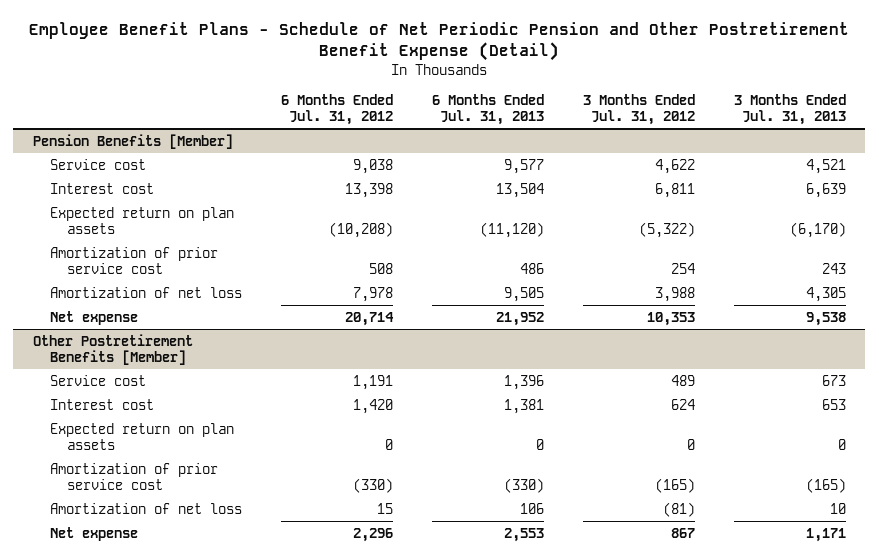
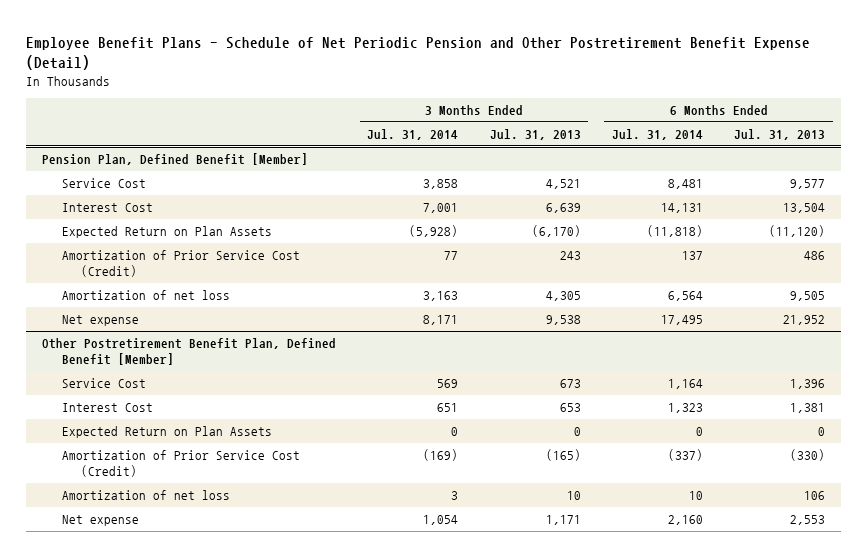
- | 6 Months Ended Jul. 31, 2012 | 6 Months Ended Jul. 31, 2013 | 3 Months Ended Jul. 31, 2012 | 3 Months Ended Jul. 31, 2013
+ | 3 Months Ended Jul. 31, 2014 | 3 Months Ended Jul. 31, 2013 | 6 Months Ended Jul. 31, 2014 | 6 Months Ended Jul. 31, 2013
- Pension Benefits [Member]
- Service cost | 9,038 | 9,577 | 4,622 | 4,521
- Interest cost | 13,398 | 13,504 | 6,811 | 6,639
- Expected return on plan assets | (10,208) | (11,120) | (5,322) | (6,170)
- Amortization of prior service cost | 508 | 486 | 254 | 243
+ Pension Plan, Defined Benefit [Member]
+ Service Cost | 3,858 | 4,521 | 8,481 | 9,577
+ Interest Cost | 7,001 | 6,639 | 14,131 | 13,504
+ Expected Return on Plan Assets | (5,928) | (6,170) | (11,818) | (11,120)
+ Amortization of Prior Service Cost (Credit) | 77 | 243 | 137 | 486
- Other Postretirement Benefits [Member]
- Service cost | 1,191 | 1,396 | 489 | 673
- Interest cost | 1,420 | 1,381 | 624 | 653
- Expected return on plan assets | 0 | 0 | 0 | 0
- Amortization of prior service cost | (330) | (330) | (165) | (165)
+ Other Postretirement Benefit Plan, Defined Benefit [Member]
+ Service Cost | 569 | 673 | 1,164 | 1,396
+ Interest Cost | 651 | 653 | 1,323 | 1,381
+ Expected Return on Plan Assets | 0 | 0 | 0 | 0
+ Amortization of Prior Service Cost (Credit) | (169) | (165) | (337) | (330)

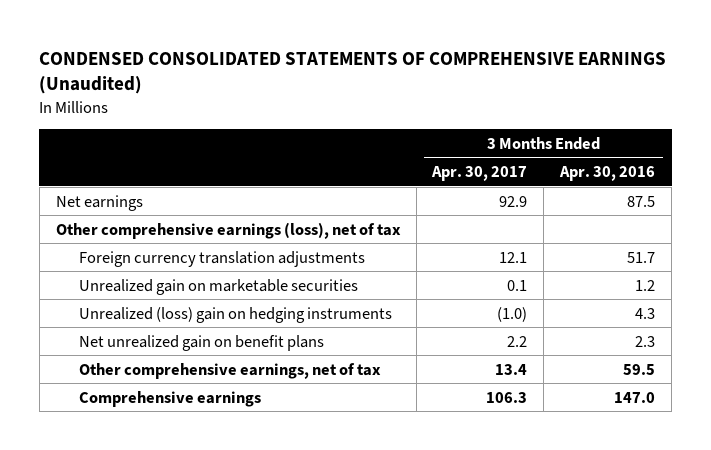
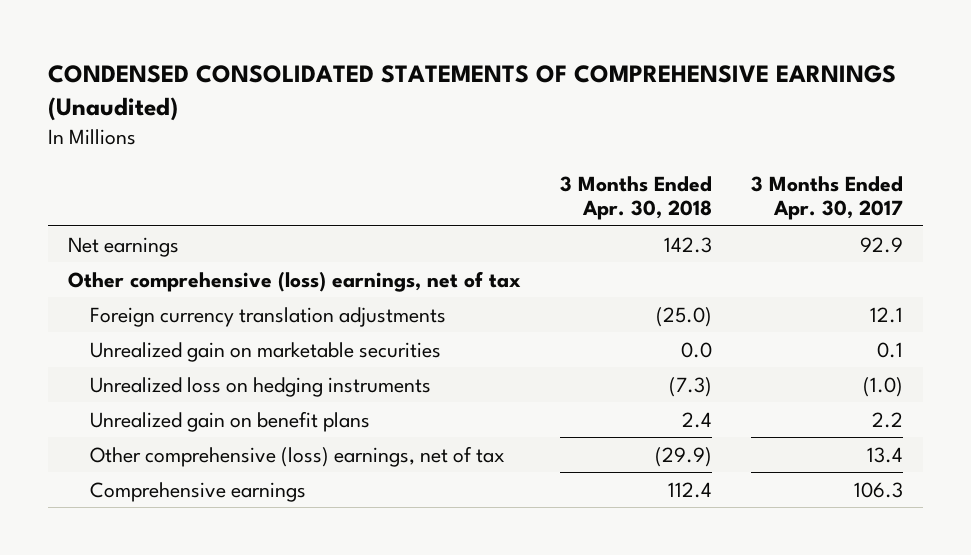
- | 3 Months Ended Apr. 30, 2017 | 3 Months Ended Apr. 30, 2016
+ | 3 Months Ended Apr. 30, 2018 | 3 Months Ended Apr. 30, 2017
- Other comprehensive earnings (loss), net of tax
+ Other comprehensive (loss) earnings, net of tax
- Unrealized (loss) gain on hedging instruments | (1.0) | 4.3
- Net unrealized gain on benefit plans | 2.2 | 2.3
- Other comprehensive earnings, net of tax | 13.4 | 59.5
+ Unrealized loss on hedging instruments | (7.3) | (1.0)
+ Unrealized gain on benefit plans | 2.4 | 2.2
+ Other comprehensive (loss) earnings, net of tax | (29.9) | 13.4

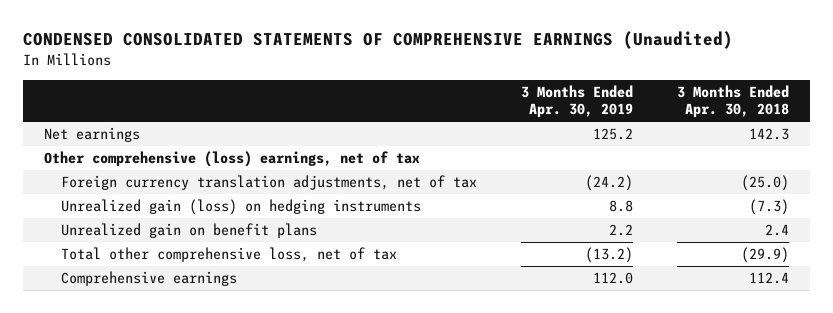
- | 3 Months Ended Apr. 30, 2018 | 3 Months Ended Apr. 30, 2017
+ | 3 Months Ended Apr. 30, 2019 | 3 Months Ended Apr. 30, 2018
- Foreign currency translation adjustments | (25.0) | 12.1
- Unrealized gain on marketable securities | 0.0 | 0.1
- Unrealized loss on hedging instruments | (7.3) | (1.0)
+ Foreign currency translation adjustments, net of tax | (24.2) | (25.0)
+ Unrealized gain (loss) on hedging instruments | 8.8 | (7.3)
- Other comprehensive (loss) earnings, net of tax | (29.9) | 13.4
+ Total other comprehensive loss, net of tax | (13.2) | (29.9)

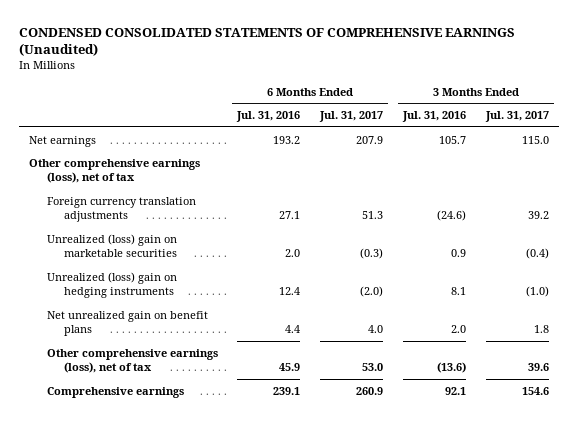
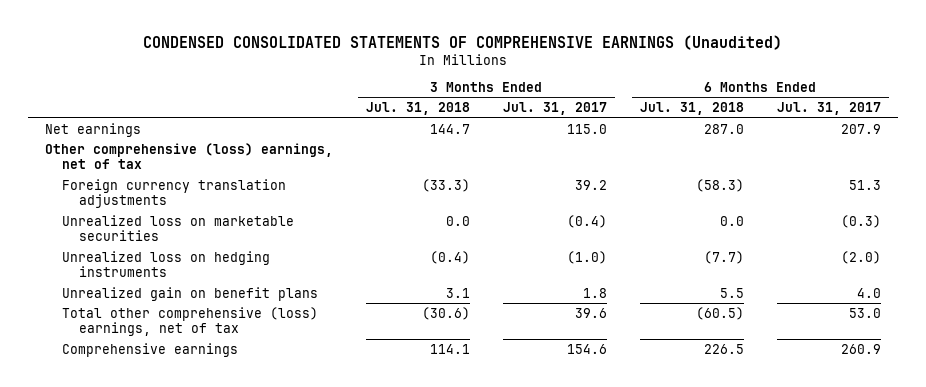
- | 6 Months Ended Jul. 31, 2016 | 6 Months Ended Jul. 31, 2017 | 3 Months Ended Jul. 31, 2016 | 3 Months Ended Jul. 31, 2017
+ | 3 Months Ended Jul. 31, 2018 | 3 Months Ended Jul. 31, 2017 | 6 Months Ended Jul. 31, 2018 | 6 Months Ended Jul. 31, 2017
- Other comprehensive earnings (loss), net of tax
+ Other comprehensive (loss) earnings, net of tax
- Unrealized (loss) gain on marketable securities | 2.0 | (0.3) | 0.9 | (0.4)
- Unrealized (loss) gain on hedging instruments | 12.4 | (2.0) | 8.1 | (1.0)
- Net unrealized gain on benefit plans | 4.4 | 4.0 | 2.0 | 1.8
- Other comprehensive earnings (loss), net of tax | 45.9 | 53.0 | (13.6) | 39.6
+ Unrealized loss on marketable securities | 0.0 | (0.4) | 0.0 | (0.3)
+ Unrealized loss on hedging instruments | (0.4) | (1.0) | (7.7) | (2.0)
+ Unrealized gain on benefit plans | 3.1 | 1.8 | 5.5 | 4.0
+ Total other comprehensive (loss) earnings, net of tax | (30.6) | 39.6 | (60.5) | 53.0

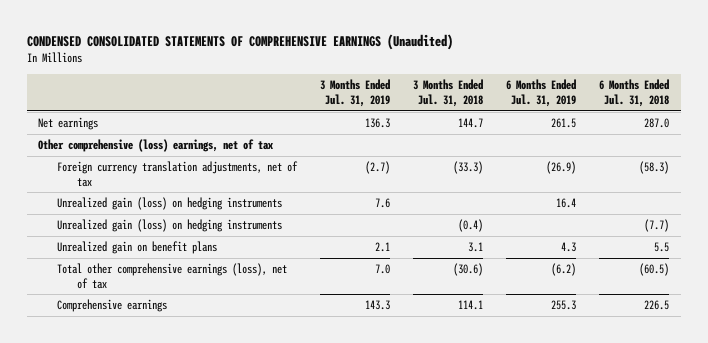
- | 3 Months Ended Jul. 31, 2018 | 3 Months Ended Jul. 31, 2017 | 6 Months Ended Jul. 31, 2018 | 6 Months Ended Jul. 31, 2017
+ | 3 Months Ended Jul. 31, 2019 | 3 Months Ended Jul. 31, 2018 | 6 Months Ended Jul. 31, 2019 | 6 Months Ended Jul. 31, 2018
- Foreign currency translation adjustments | (33.3) | 39.2 | (58.3) | 51.3
- Unrealized loss on marketable securities | 0.0 | (0.4) | 0.0 | (0.3)
- Unrealized loss on hedging instruments | (0.4) | (1.0) | (7.7) | (2.0)
+ Foreign currency translation adjustments, net of tax | (2.7) | (33.3) | (26.9) | (58.3)
+ Unrealized gain (loss) on hedging instruments | 7.6 | | 16.4 |
+ Unrealized gain (loss) on hedging instruments | | (0.4) | | (7.7)
- Total other comprehensive (loss) earnings, net of tax | (30.6) | 39.6 | (60.5) | 53.0
+ Total other comprehensive earnings (loss), net of tax | 7.0 | (30.6) | (6.2) | (60.5)

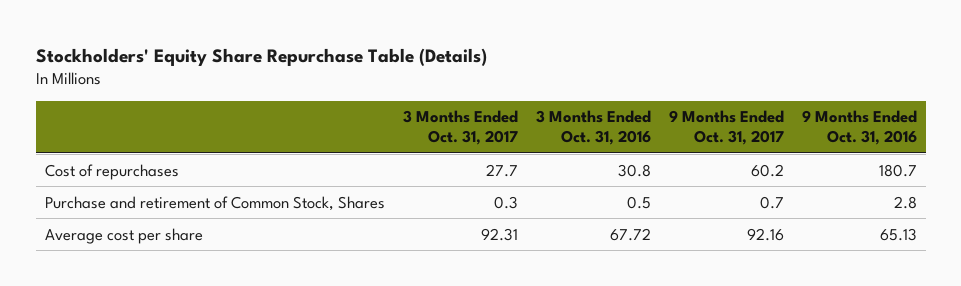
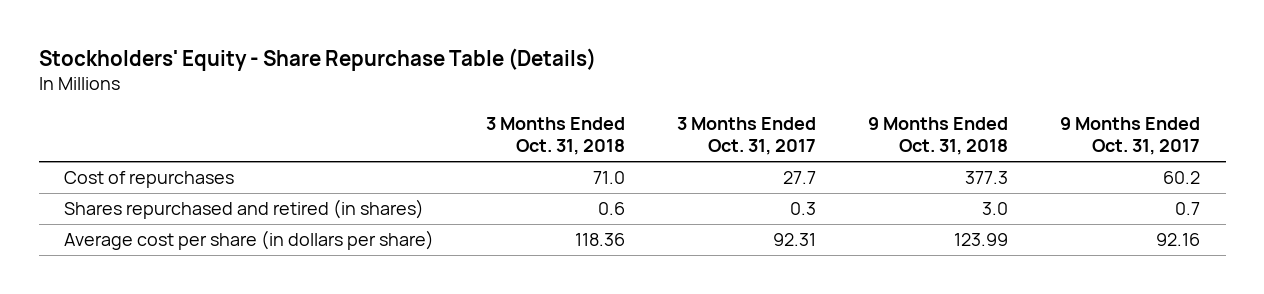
- Stockholders' Equity Share Repurchase Table (Details)
+ Stockholders' Equity - Share Repurchase Table (Details)
- | 3 Months Ended Oct. 31, 2017 | 3 Months Ended Oct. 31, 2016 | 9 Months Ended Oct. 31, 2017 | 9 Months Ended Oct. 31, 2016
+ | 3 Months Ended Oct. 31, 2018 | 3 Months Ended Oct. 31, 2017 | 9 Months Ended Oct. 31, 2018 | 9 Months Ended Oct. 31, 2017
- Purchase and retirement of Common Stock, Shares | 0.3 | 0.5 | 0.7 | 2.8
- Average cost per share | 92.31 | 67.72 | 92.16 | 65.13
+ Shares repurchased and retired (in shares) | 0.6 | 0.3 | 3.0 | 0.7
+ Average cost per share (in dollars per share) | 118.36 | 92.31 | 123.99 | 92.16

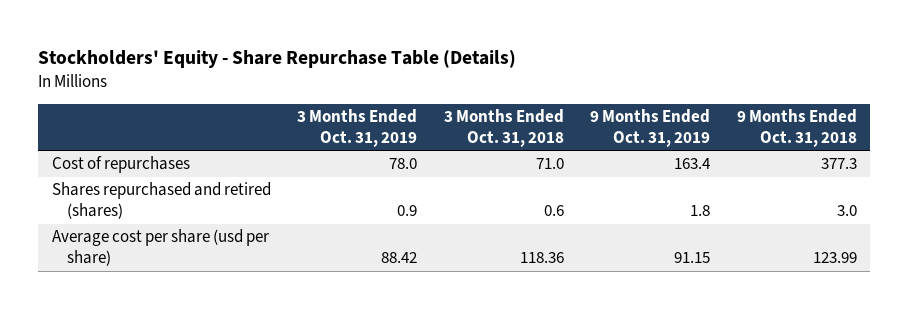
- | 3 Months Ended Oct. 31, 2018 | 3 Months Ended Oct. 31, 2017 | 9 Months Ended Oct. 31, 2018 | 9 Months Ended Oct. 31, 2017
+ | 3 Months Ended Oct. 31, 2019 | 3 Months Ended Oct. 31, 2018 | 9 Months Ended Oct. 31, 2019 | 9 Months Ended Oct. 31, 2018
- Shares repurchased and retired (in shares) | 0.6 | 0.3 | 3.0 | 0.7
- Average cost per share (in dollars per share) | 118.36 | 92.31 | 123.99 | 92.16
+ Shares repurchased and retired (shares) | 0.9 | 0.6 | 1.8 | 3.0
+ Average cost per share (usd per share) | 88.42 | 118.36 | 91.15 | 123.99

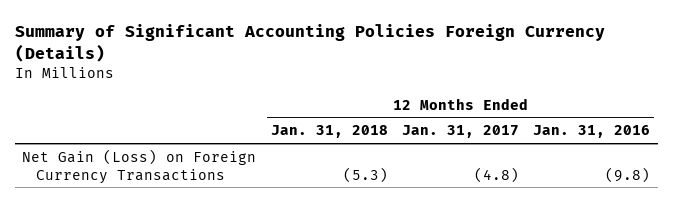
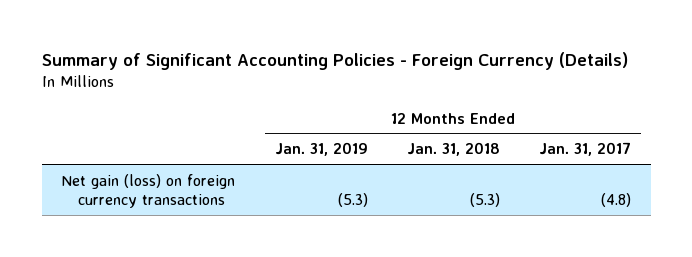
- Summary of Significant Accounting Policies Foreign Currency (Details)
+ Summary of Significant Accounting Policies - Foreign Currency (Details)
- | 12 Months Ended Jan. 31, 2018 | 12 Months Ended Jan. 31, 2017 | 12 Months Ended Jan. 31, 2016
+ | 12 Months Ended Jan. 31, 2019 | 12 Months Ended Jan. 31, 2018 | 12 Months Ended Jan. 31, 2017
- Net Gain (Loss) on Foreign Currency Transactions | (5.3) | (4.8) | (9.8)
+ Net gain (loss) on foreign currency transactions | (5.3) | (5.3) | (4.8)

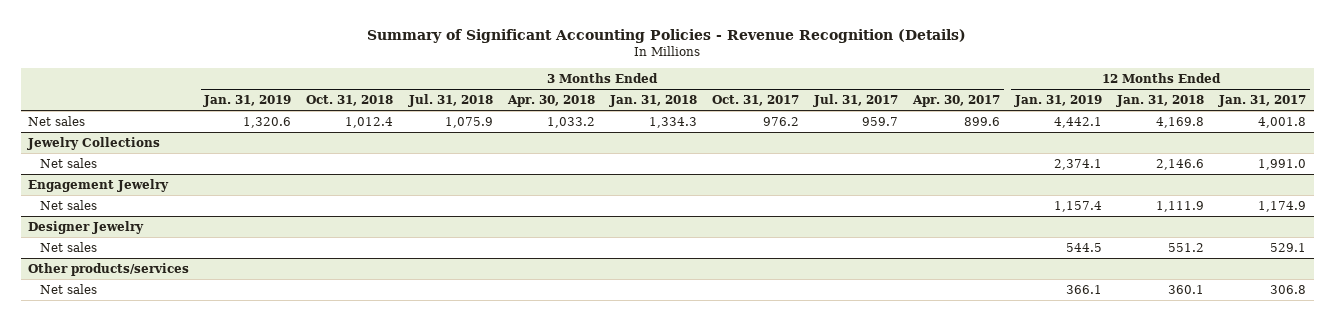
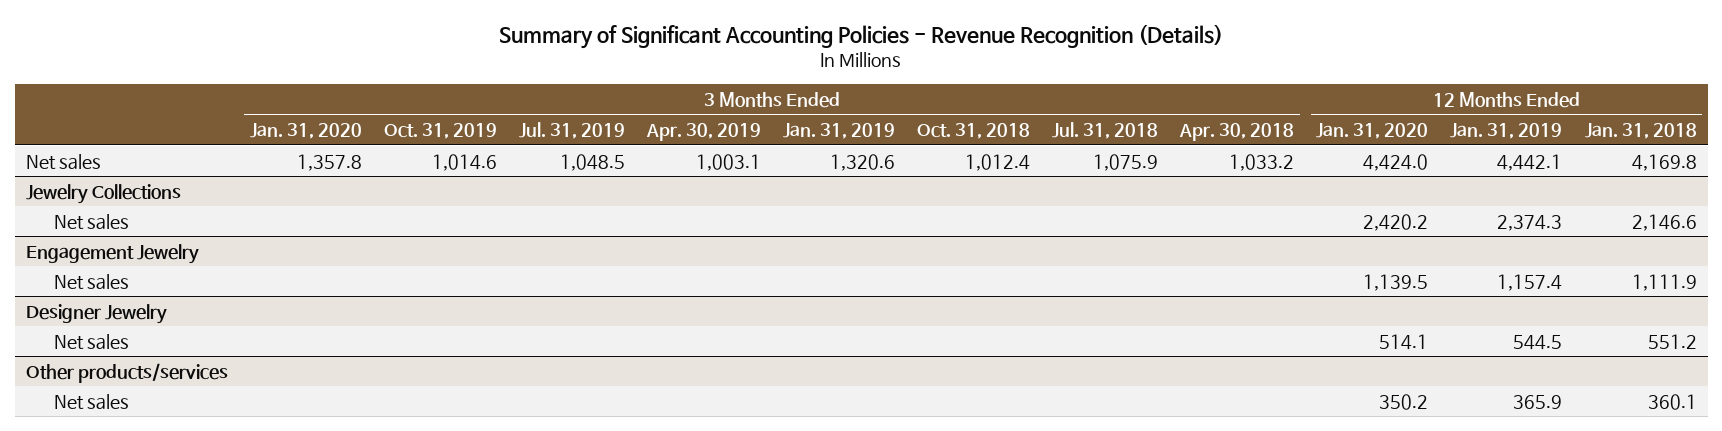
- | 3 Months Ended Jan. 31, 2019 | 3 Months Ended Oct. 31, 2018 | 3 Months Ended Jul. 31, 2018 | 3 Months Ended Apr. 30, 2018 | 3 Months Ended Jan. 31, 2018 | 3 Months Ended Oct. 31, 2017 | 3 Months Ended Jul. 31, 2017 | 3 Months Ended Apr. 30, 2017 | 12 Months Ended Jan. 31, 2019 | 12 Months Ended Jan. 31, 2018 | 12 Months Ended Jan. 31, 2017
+ | 3 Months Ended Jan. 31, 2020 | 3 Months Ended Oct. 31, 2019 | 3 Months Ended Jul. 31, 2019 | 3 Months Ended Apr. 30, 2019 | 3 Months Ended Jan. 31, 2019 | 3 Months Ended Oct. 31, 2018 | 3 Months Ended Jul. 31, 2018 | 3 Months Ended Apr. 30, 2018 | 12 Months Ended Jan. 31, 2020 | 12 Months Ended Jan. 31, 2019 | 12 Months Ended Jan. 31, 2018
@ Jewelry Collections
- Net sales | | | | | | | | | 2,374.1 | 2,146.6 | 1,991.0
+ Net sales | | | | | | | | | 2,420.2 | 2,374.3 | 2,146.6
@ Other products/services
- Net sales | | | | | | | | | 366.1 | 360.1 | 306.8
+ Net sales | | | | | | | | | 350.2 | 365.9 | 360.1

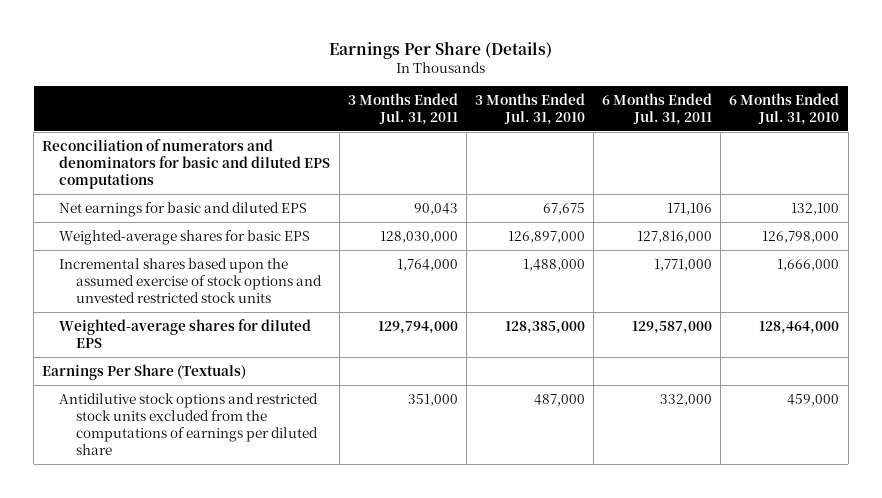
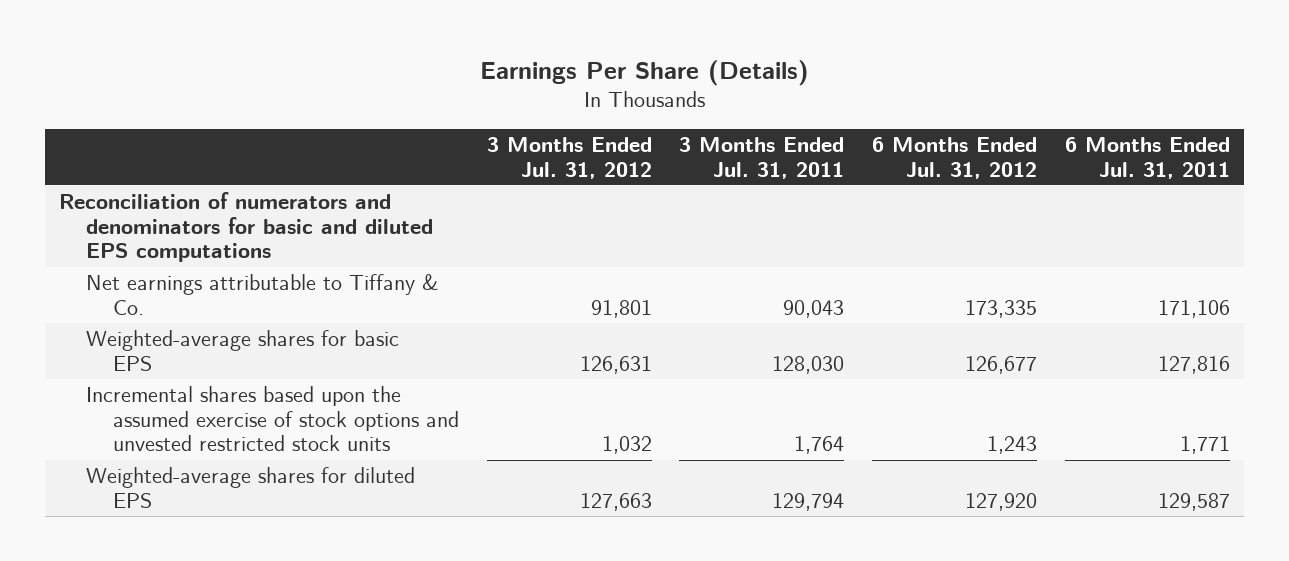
- | 3 Months Ended Jul. 31, 2011 | 3 Months Ended Jul. 31, 2010 | 6 Months Ended Jul. 31, 2011 | 6 Months Ended Jul. 31, 2010
+ | 3 Months Ended Jul. 31, 2012 | 3 Months Ended Jul. 31, 2011 | 6 Months Ended Jul. 31, 2012 | 6 Months Ended Jul. 31, 2011
- Net earnings for basic and diluted EPS | 90,043 | 67,675 | 171,106 | 132,100
- Weighted-average shares for basic EPS | 128,030,000 | 126,897,000 | 127,816,000 | 126,798,000
- Incremental shares based upon the assumed exercise of stock options and unvested restricted stock units | 1,764,000 | 1,488,000 | 1,771,000 | 1,666,000
- Weighted-average shares for diluted EPS | 129,794,000 | 128,385,000 | 129,587,000 | 128,464,000
- Earnings Per Share (Textuals)
- Antidilutive stock options and restricted stock units excluded from the computations of earnings per diluted share | 351,000 | 487,000 | 332,000 | 459,000
+ Net earnings attributable to Tiffany & Co. | 91,801 | 90,043 | 173,335 | 171,106
+ Weighted-average shares for basic EPS | 126,631 | 128,030 | 126,677 | 127,816
+ Incremental shares based upon the assumed exercise of stock options and unvested restricted stock units | 1,032 | 1,764 | 1,243 | 1,771
+ Weighted-average shares for diluted EPS | 127,663 | 129,794 | 127,920 | 129,587

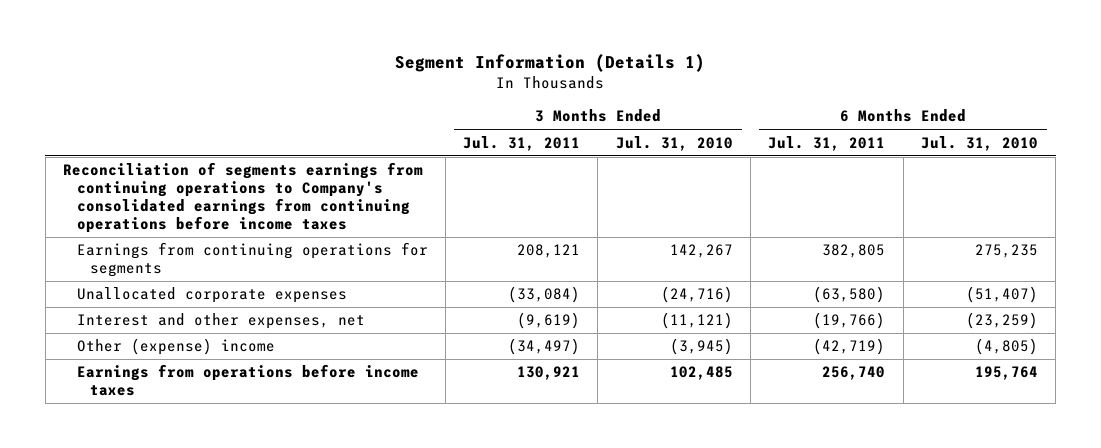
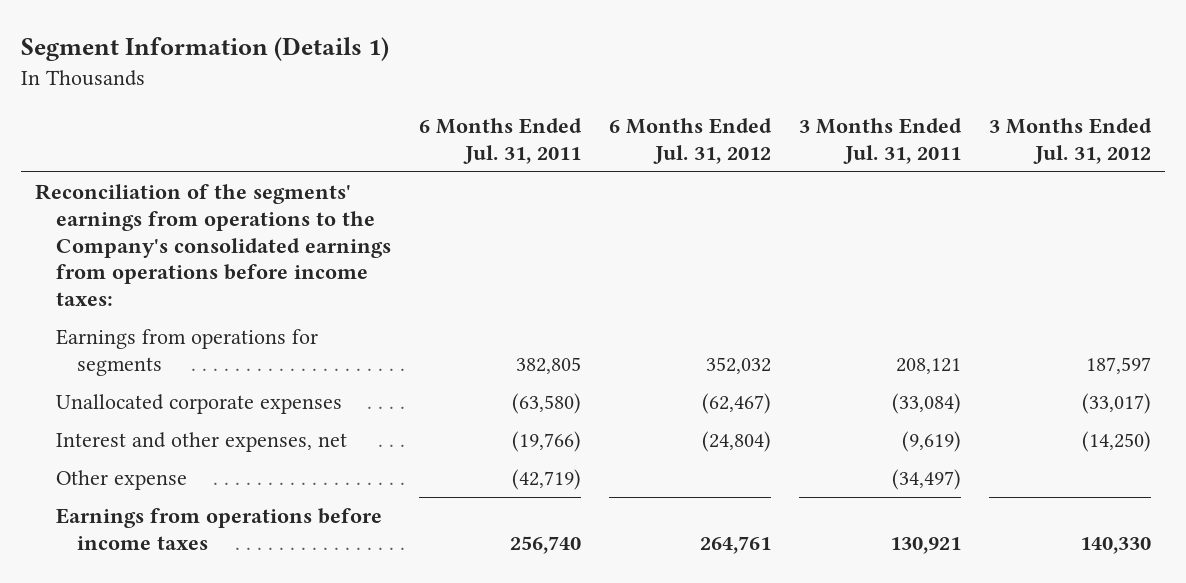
- | 3 Months Ended Jul. 31, 2011 | 3 Months Ended Jul. 31, 2010 | 6 Months Ended Jul. 31, 2011 | 6 Months Ended Jul. 31, 2010
+ | 6 Months Ended Jul. 31, 2011 | 6 Months Ended Jul. 31, 2012 | 3 Months Ended Jul. 31, 2011 | 3 Months Ended Jul. 31, 2012
- Reconciliation of segments earnings from continuing operations to Company's consolidated earnings from continuing operations before income taxes
- Earnings from continuing operations for segments | 208,121 | 142,267 | 382,805 | 275,235
+ Reconciliation of the segments' earnings from operations to the Company's consolidated earnings from operations before income taxes:
+ Earnings from operations for segments | 382,805 | 352,032 | 208,121 | 187,597
- Other (expense) income | (34,497) | (3,945) | (42,719) | (4,805)
+ Other expense | (42,719) | | (34,497) |

